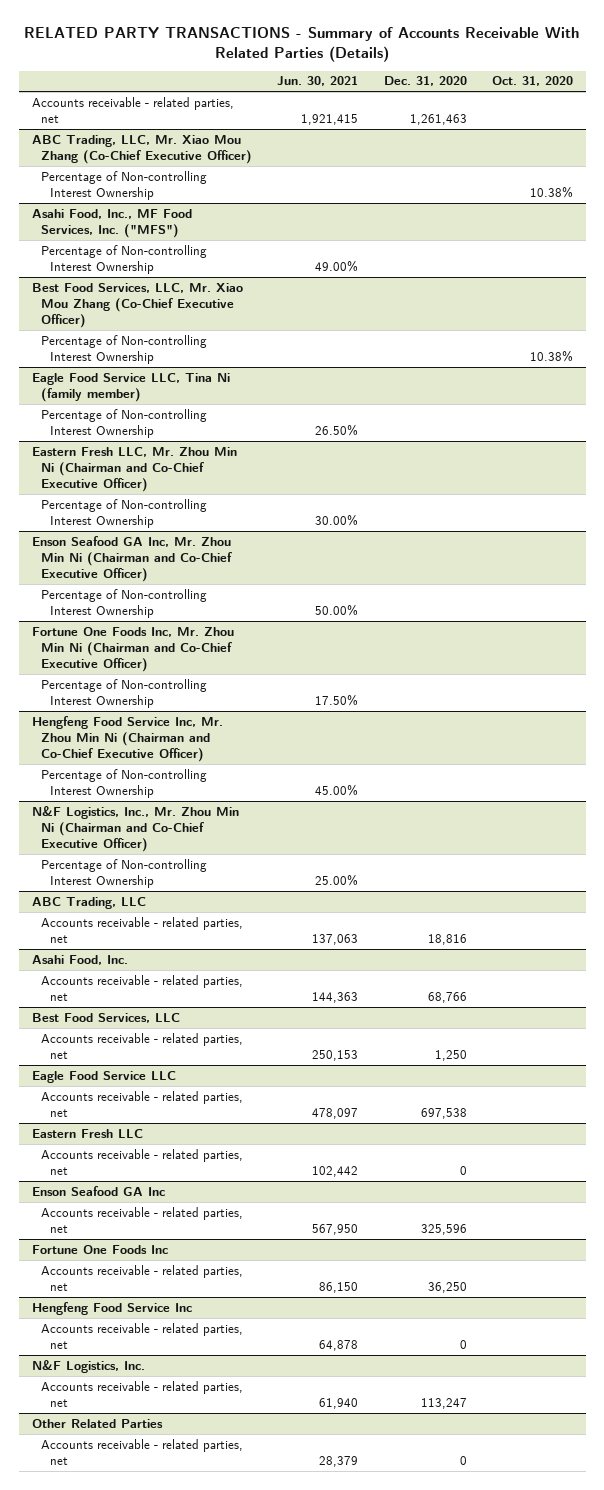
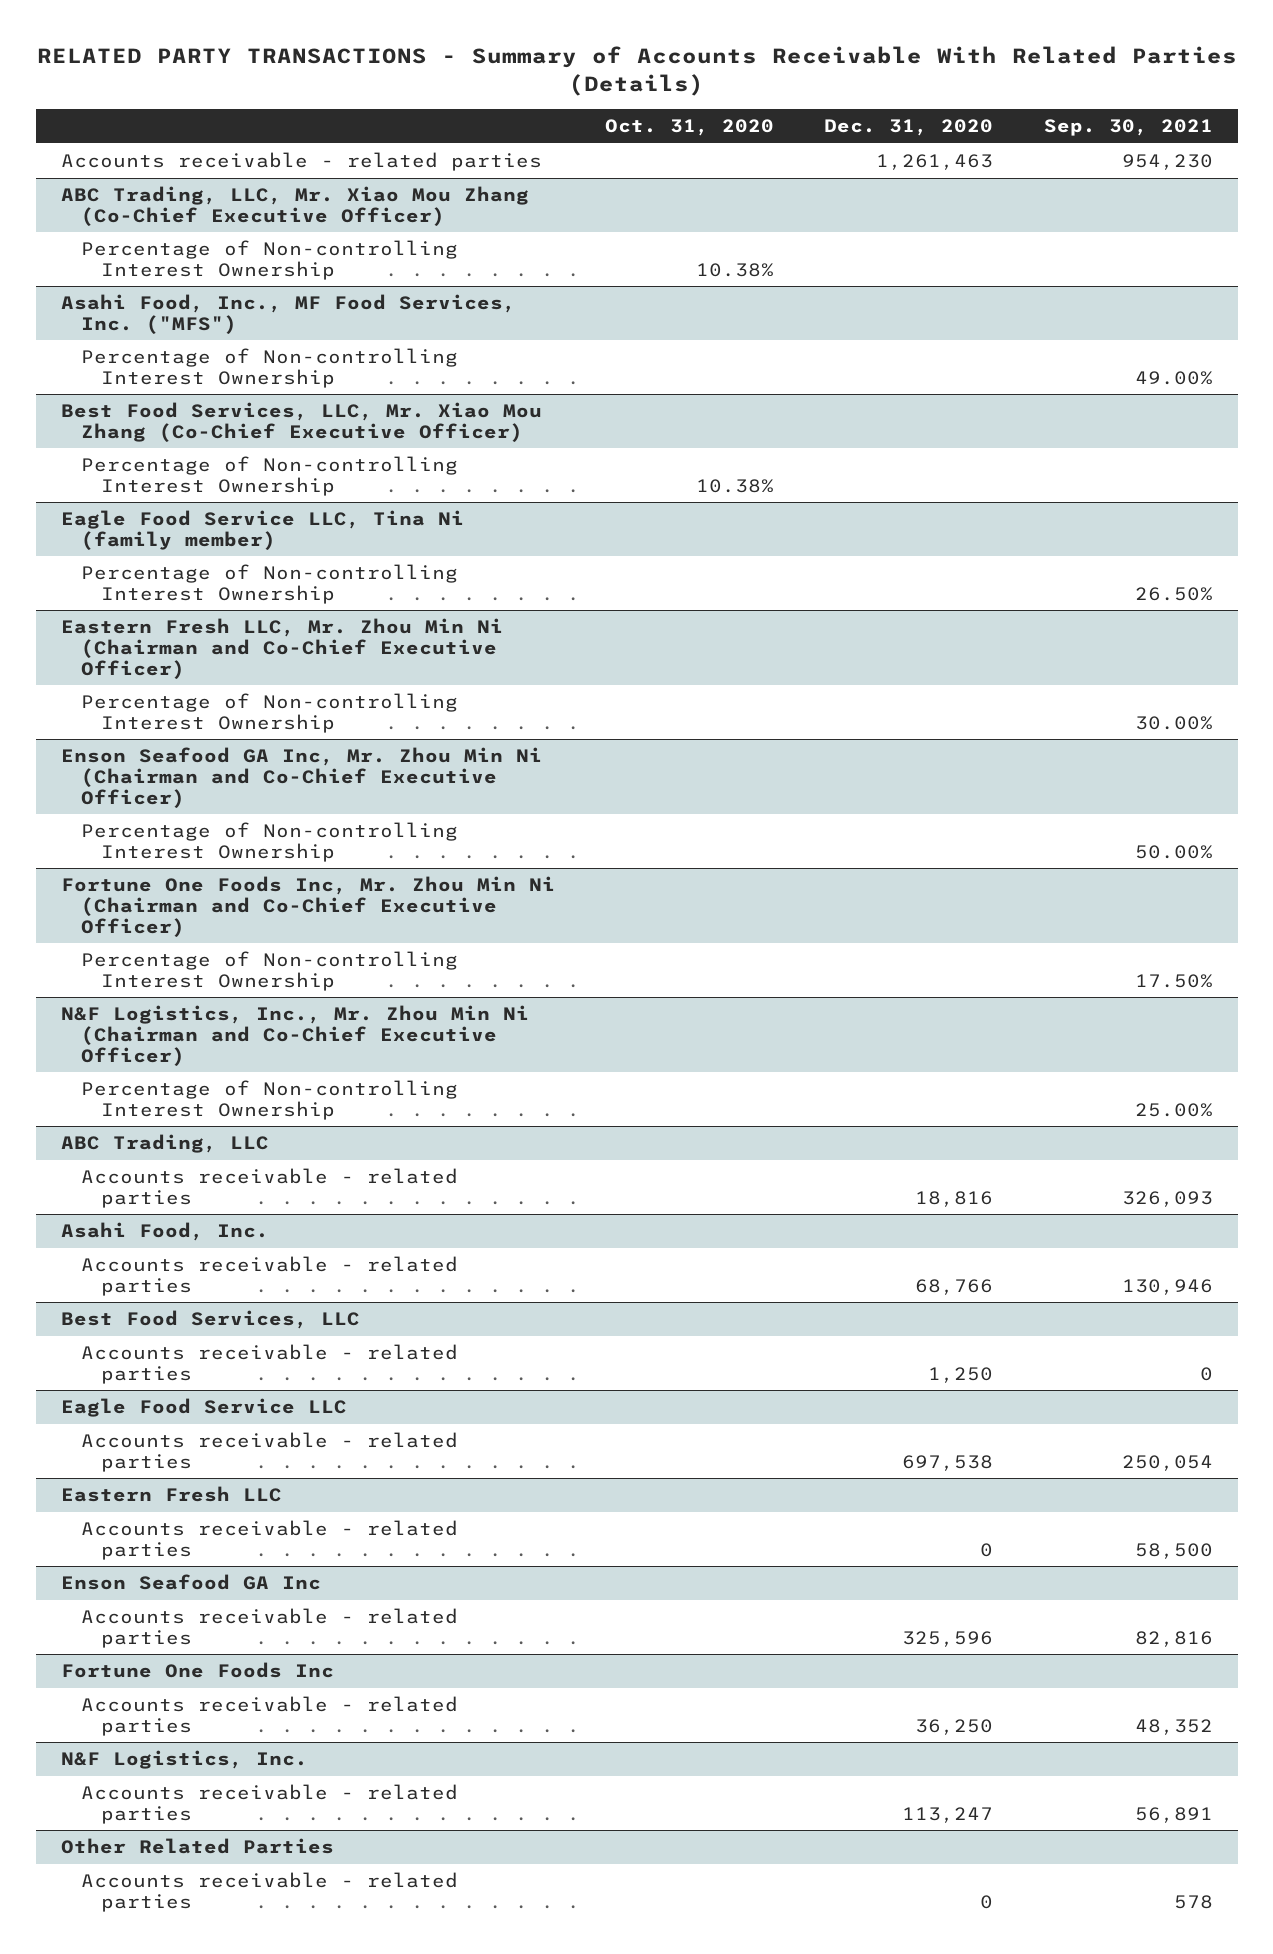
- | Jun. 30, 2021 | Dec. 31, 2020 | Oct. 31, 2020
+ | Oct. 31, 2020 | Dec. 31, 2020 | Sep. 30, 2021
- Accounts receivable - related parties, net | 1,921,415 | 1,261,463 |
+ Accounts receivable - related parties | | 1,261,463 | 954,230
- Hengfeng Food Service Inc, Mr. Zhou Min Ni (Chairman and Co-Chief Executive Officer)
- Percentage of Non-controlling Interest Ownership | 45.00% | |
@ ABC Trading, LLC
- Accounts receivable - related parties, net | 137,063 | 18,816 |
+ Accounts receivable - related parties | | 18,816 | 326,093
@ Asahi Food, Inc.
- Accounts receivable - related parties, net | 144,363 | 68,766 |
+ Accounts receivable - related parties | | 68,766 | 130,946
@ Best Food Services, LLC
- Accounts receivable - related parties, net | 250,153 | 1,250 |
+ Accounts receivable - related parties | | 1,250 | 0
@ Eagle Food Service LLC
- Accounts receivable - related parties, net | 478,097 | 697,538 |
+ Accounts receivable - related parties | | 697,538 | 250,054
@ Eastern Fresh LLC
- Accounts receivable - related parties, net | 102,442 | 0 |
+ Accounts receivable - related parties | | 0 | 58,500
@ Enson Seafood GA Inc
- Accounts receivable - related parties, net | 567,950 | 325,596 |
+ Accounts receivable - related parties | | 325,596 | 82,816
@ Fortune One Foods Inc
- Accounts receivable - related parties, net | 86,150 | 36,250 |
- Hengfeng Food Service Inc
- Accounts receivable - related parties, net | 64,878 | 0 |
@ Fortune One Foods Inc
+ Accounts receivable - related parties | | 36,250 | 48,352
@ N&F Logistics, Inc.
- Accounts receivable - related parties, net | 61,940 | 113,247 |
+ Accounts receivable - related parties | | 113,247 | 56,891
@ Other Related Parties
- Accounts receivable - related parties, net | 28,379 | 0 |
+ Accounts receivable - related parties | | 0 | 578

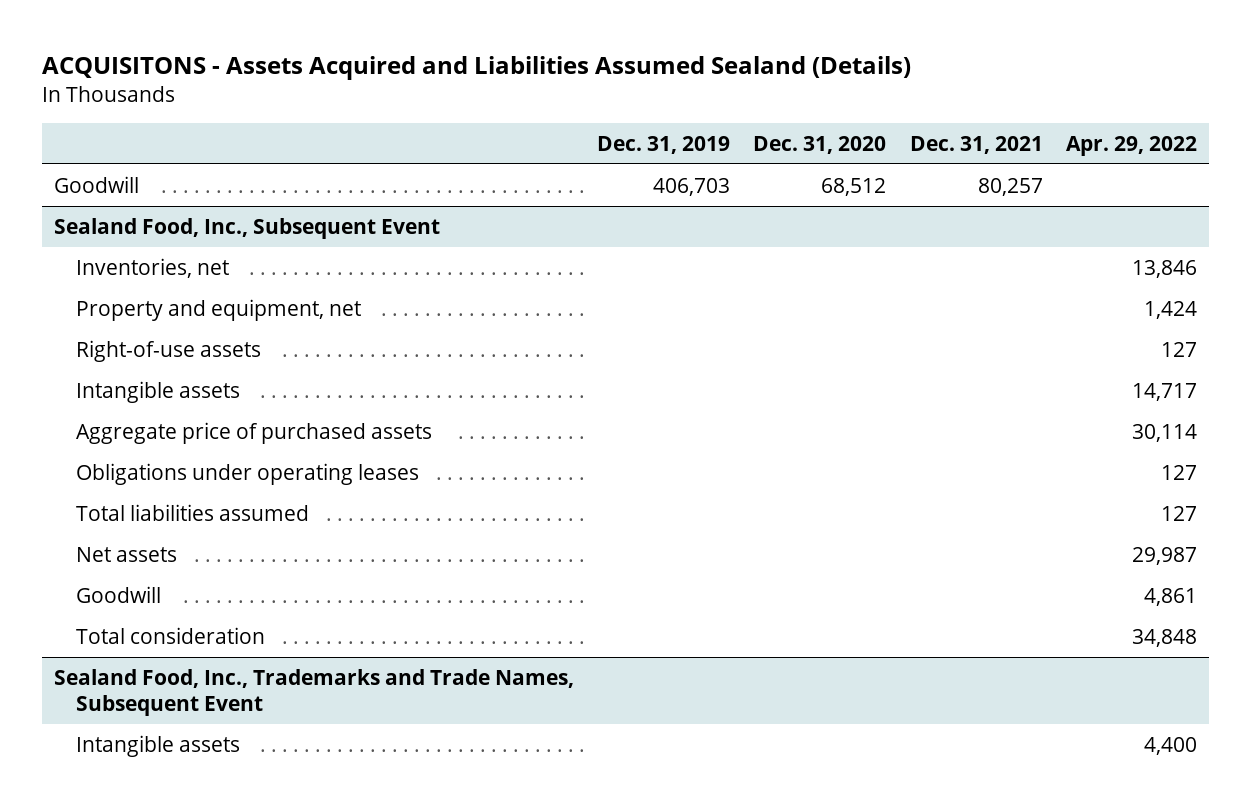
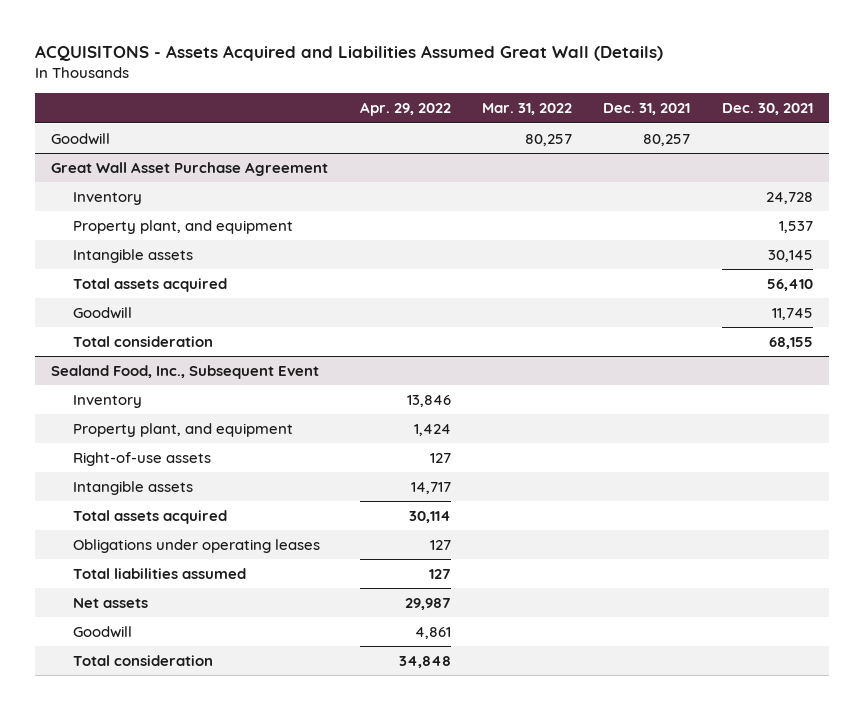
- ACQUISITONS - Assets Acquired and Liabilities Assumed Sealand (Details)
+ ACQUISITONS - Assets Acquired and Liabilities Assumed Great Wall (Details)
- | Dec. 31, 2019 | Dec. 31, 2020 | Dec. 31, 2021 | Apr. 29, 2022
+ | Apr. 29, 2022 | Mar. 31, 2022 | Dec. 31, 2021 | Dec. 30, 2021
+ Great Wall Asset Purchase Agreement
+ Inventory | | | | 24,728
+ Property plant, and equipment | | | | 1,537
+ Intangible assets | | | | 30,145
+ Total assets acquired | | | | 56,410
+ Goodwill | | | | 11,745
+ Total consideration | | | | 68,155
@ Sealand Food, Inc., Subsequent Event
- Inventories, net | | | | 13,846
- Property and equipment, net | | | | 1,424
+ Inventory | 13,846 | | |
+ Property plant, and equipment | 1,424 | | |
- Aggregate price of purchased assets | | | | 30,114
+ Total assets acquired | 30,114 | | |
- Sealand Food, Inc., Trademarks and Trade Names, Subsequent Event
- Intangible assets | | | | 4,400

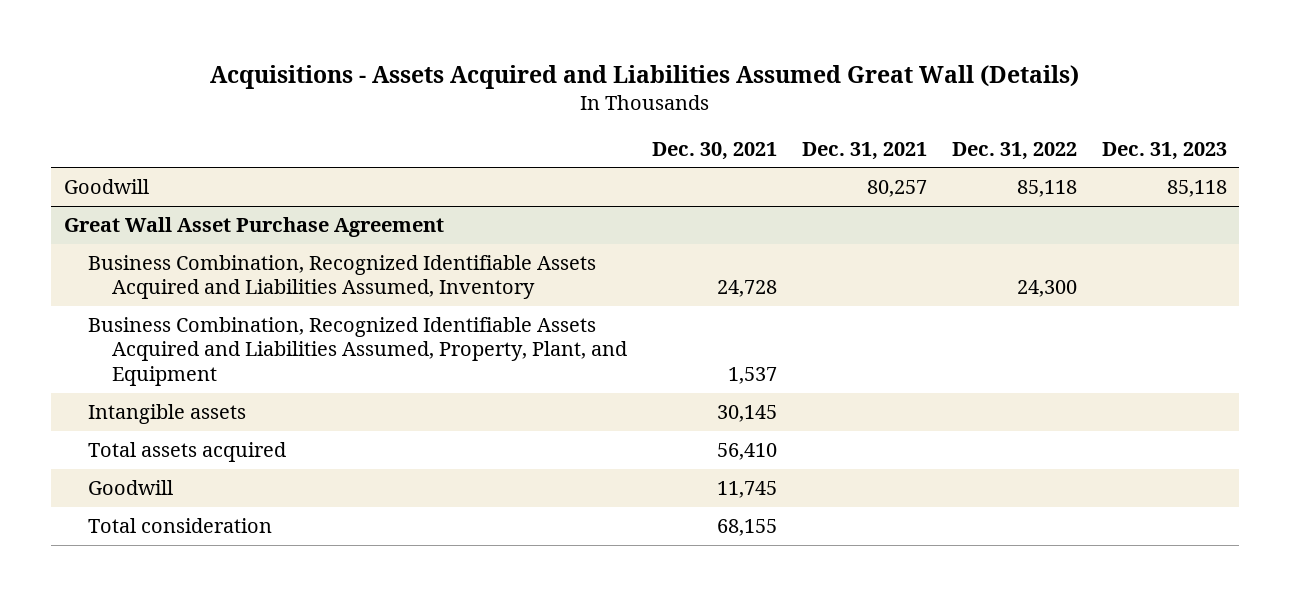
- ACQUISITONS - Assets Acquired and Liabilities Assumed Great Wall (Details)
+ Acquisitions - Assets Acquired and Liabilities Assumed Great Wall (Details)
- | Apr. 29, 2022 | Mar. 31, 2022 | Dec. 31, 2021 | Dec. 30, 2021
+ | Dec. 30, 2021 | Dec. 31, 2021 | Dec. 31, 2022 | Dec. 31, 2023
@ Great Wall Asset Purchase Agreement
- Inventory | | | | 24,728
- Property plant, and equipment | | | | 1,537
+ Business Combination, Recognized Identifiable Assets Acquired and Liabilities Assumed, Inventory | 24,728 | | 24,300 |
+ Business Combination, Recognized Identifiable Assets Acquired and Liabilities Assumed, Property, Plant, and Equipment | 1,537 | | |
- Sealand Food, Inc., Subsequent Event
- Inventory | 13,846 | | |
- Property plant, and equipment | 1,424 | | |
- Right-of-use assets | 127 | | |
- Intangible assets | 14,717 | | |
- Total assets acquired | 30,114 | | |
- Obligations under operating leases | 127 | | |
- Total liabilities assumed | 127 | | |
- Net assets | 29,987 | | |
- Goodwill | 4,861 | | |
- Total consideration | 34,848 | | |

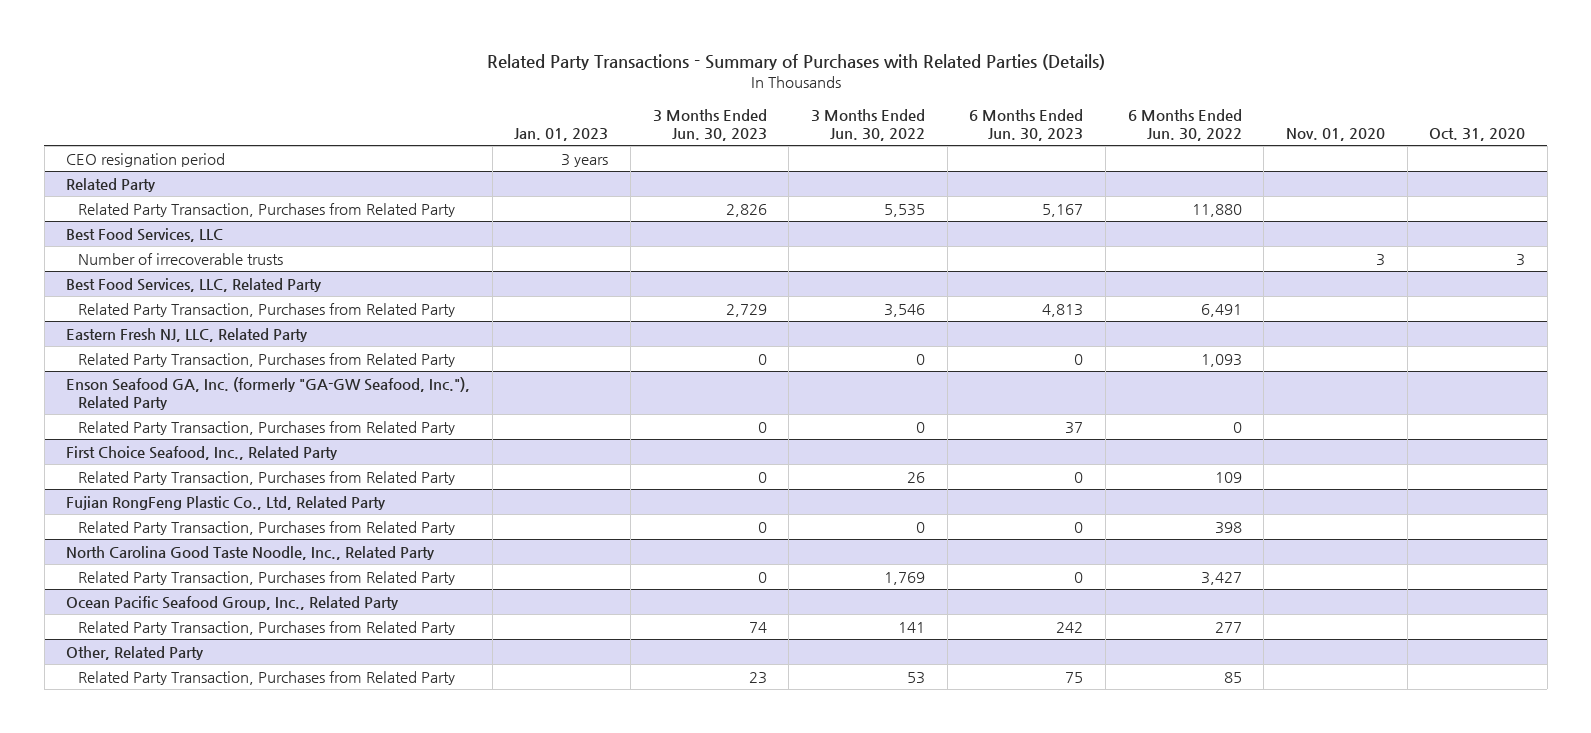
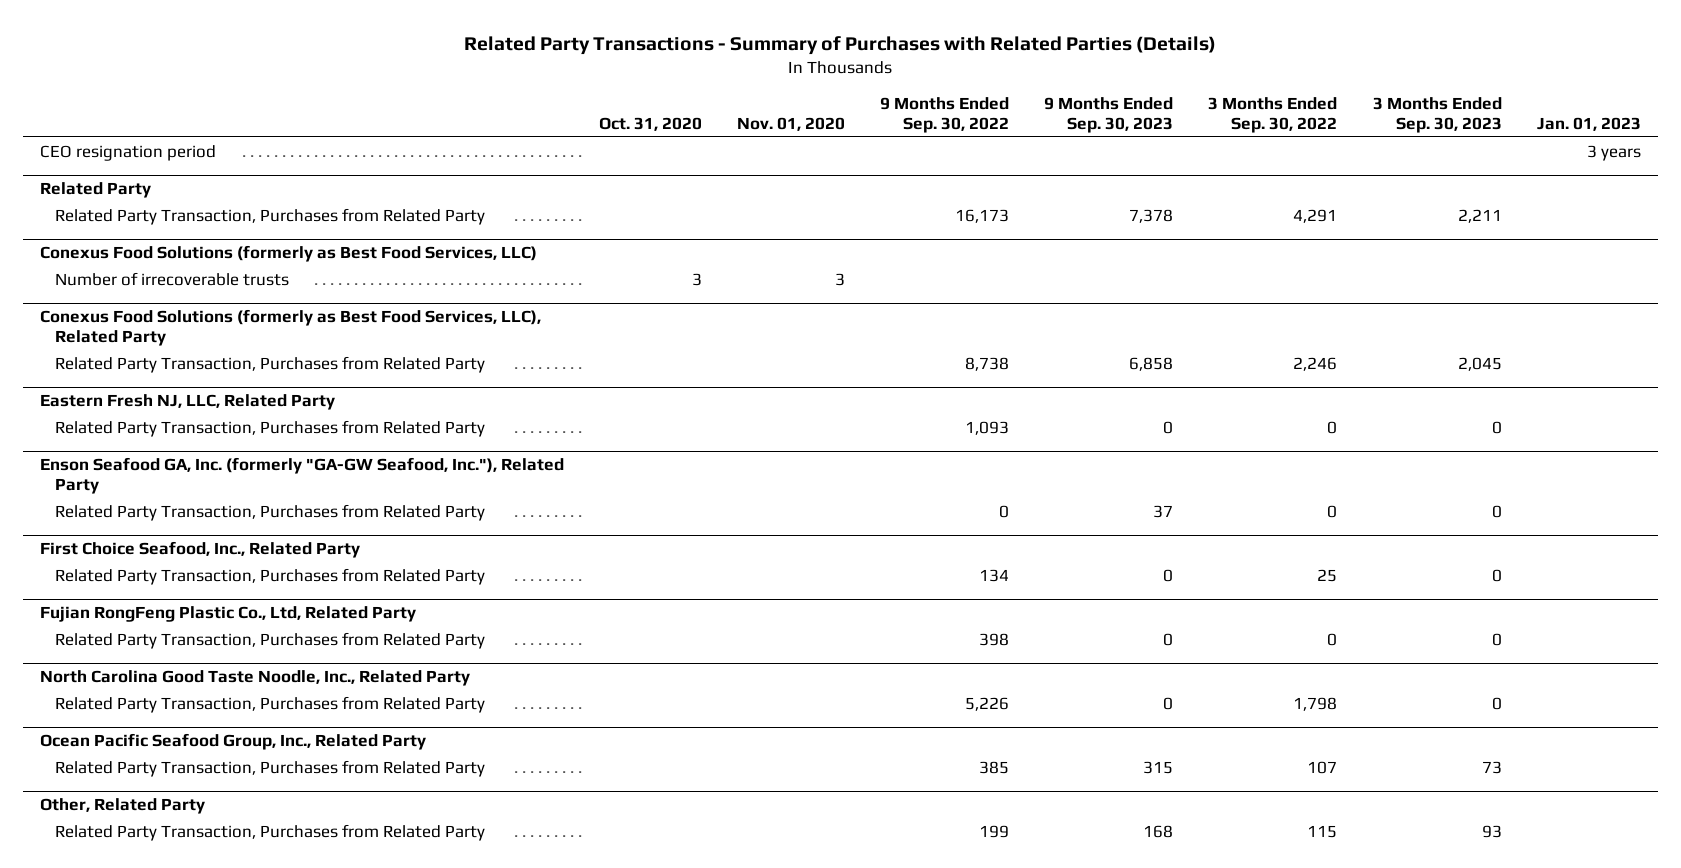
- | Jan. 01, 2023 | 3 Months Ended Jun. 30, 2023 | 3 Months Ended Jun. 30, 2022 | 6 Months Ended Jun. 30, 2023 | 6 Months Ended Jun. 30, 2022 | Nov. 01, 2020 | Oct. 31, 2020
+ | Oct. 31, 2020 | Nov. 01, 2020 | 9 Months Ended Sep. 30, 2022 | 9 Months Ended Sep. 30, 2023 | 3 Months Ended Sep. 30, 2022 | 3 Months Ended Sep. 30, 2023 | Jan. 01, 2023
- Best Food Services, LLC
+ Conexus Food Solutions (formerly as Best Food Services, LLC)
- Best Food Services, LLC, Related Party
+ Conexus Food Solutions (formerly as Best Food Services, LLC), Related Party

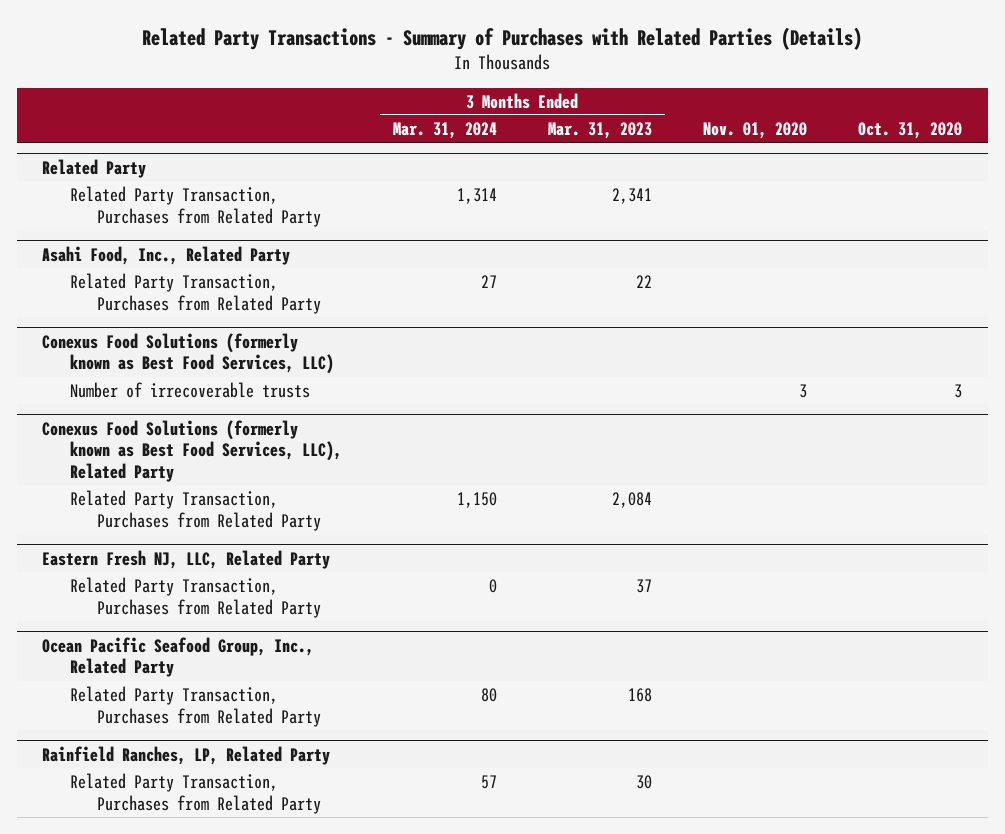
- | Oct. 31, 2020 | Nov. 01, 2020 | 9 Months Ended Sep. 30, 2022 | 9 Months Ended Sep. 30, 2023 | 3 Months Ended Sep. 30, 2022 | 3 Months Ended Sep. 30, 2023 | Jan. 01, 2023
+ | 3 Months Ended Mar. 31, 2024 | 3 Months Ended Mar. 31, 2023 | Nov. 01, 2020 | Oct. 31, 2020
- CEO resignation period | | | | | | | 3 years
- Conexus Food Solutions (formerly as Best Food Services, LLC)
+ Asahi Food, Inc., Related Party
+ Related Party Transaction, Purchases from Related Party | 27 | 22 | |
+ Conexus Food Solutions (formerly known as Best Food Services, LLC)
- Conexus Food Solutions (formerly as Best Food Services, LLC), Related Party
+ Conexus Food Solutions (formerly known as Best Food Services, LLC), Related Party
- Enson Seafood GA, Inc. (formerly "GA-GW Seafood, Inc."), Related Party
- Related Party Transaction, Purchases from Related Party | | | 0 | 37 | 0 | 0 |
- First Choice Seafood, Inc., Related Party
- Related Party Transaction, Purchases from Related Party | | | 134 | 0 | 25 | 0 |
- Fujian RongFeng Plastic Co., Ltd, Related Party
- Related Party Transaction, Purchases from Related Party | | | 398 | 0 | 0 | 0 |
- North Carolina Good Taste Noodle, Inc., Related Party
- Related Party Transaction, Purchases from Related Party | | | 5,226 | 0 | 1,798 | 0 |
- Other, Related Party
- Related Party Transaction, Purchases from Related Party | | | 199 | 168 | 115 | 93 |
+ Rainfield Ranches, LP, Related Party
+ Related Party Transaction, Purchases from Related Party | 57 | 30 | |

